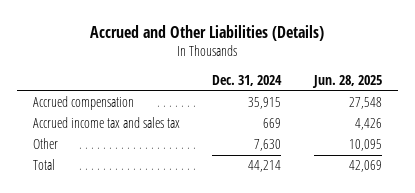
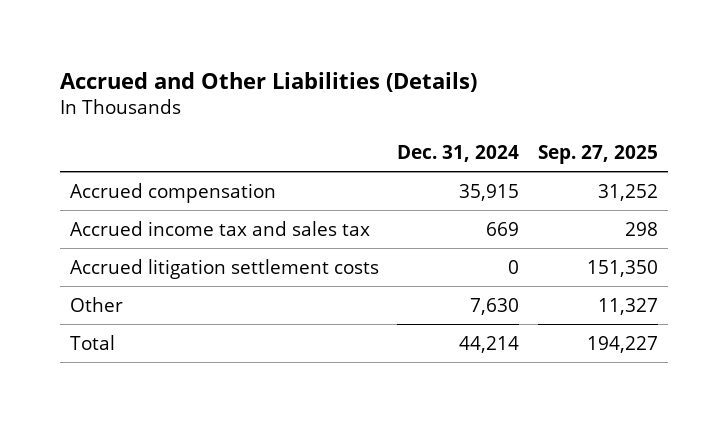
- | Dec. 31, 2024 | Jun. 28, 2025
+ | Dec. 31, 2024 | Sep. 27, 2025
+ Accrued litigation settlement costs | 0 | 151,350

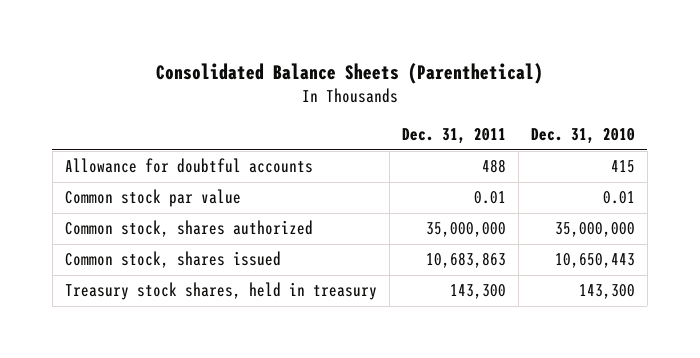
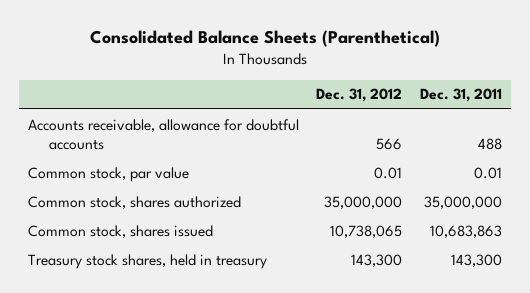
- | Dec. 31, 2011 | Dec. 31, 2010
+ | Dec. 31, 2012 | Dec. 31, 2011
- Allowance for doubtful accounts | 488 | 415
- Common stock par value | 0.01 | 0.01
+ Accounts receivable, allowance for doubtful accounts | 566 | 488
+ Common stock, par value | 0.01 | 0.01

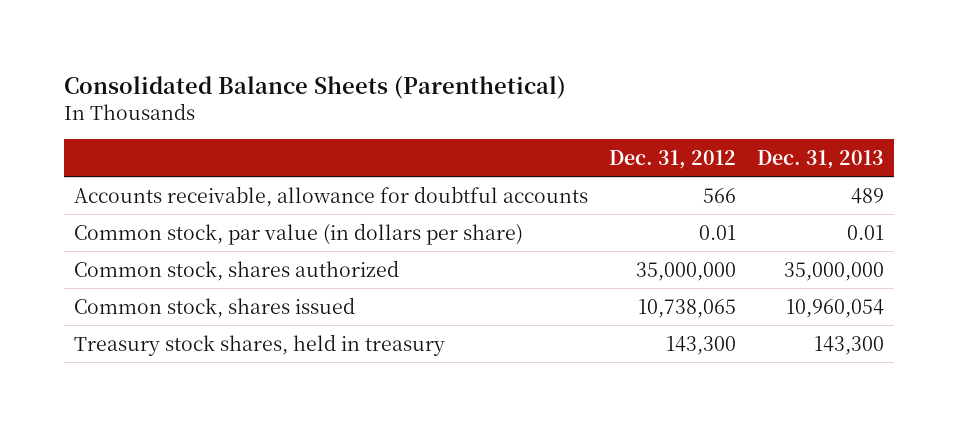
- | Dec. 31, 2012 | Dec. 31, 2011
+ | Dec. 31, 2012 | Dec. 31, 2013
- Common stock, par value | 0.01 | 0.01
+ Common stock, par value (in dollars per share) | 0.01 | 0.01

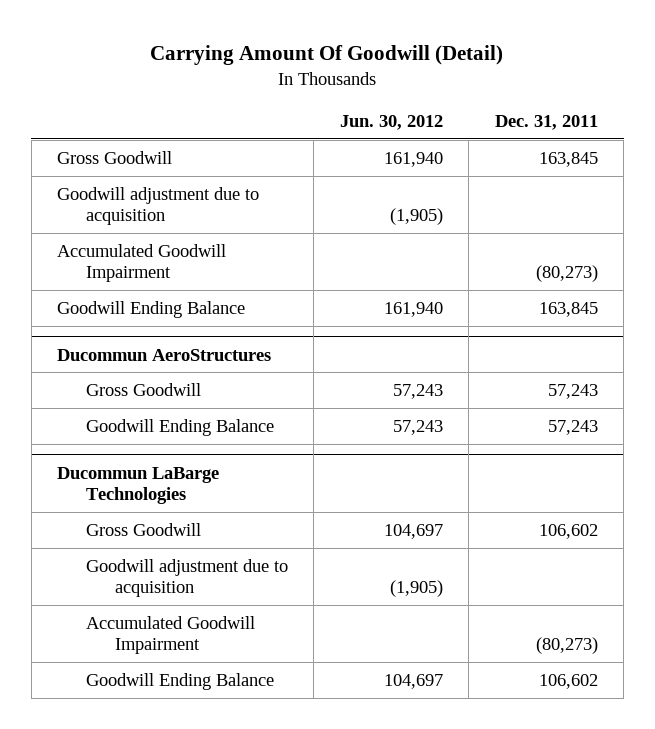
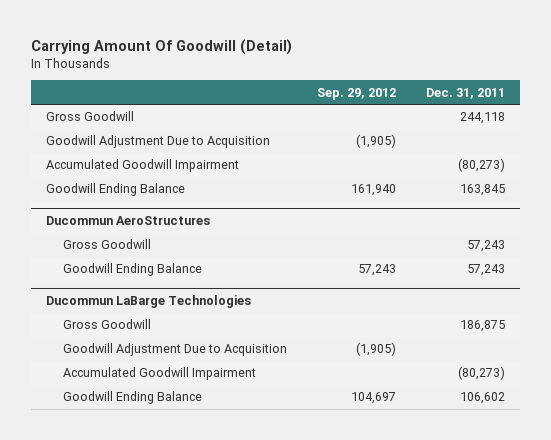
- | Jun. 30, 2012 | Dec. 31, 2011
+ | Sep. 29, 2012 | Dec. 31, 2011
- Gross Goodwill | 161,940 | 163,845
- Goodwill adjustment due to acquisition | (1,905) |
+ Gross Goodwill | | 244,118
+ Goodwill Adjustment Due to Acquisition | (1,905) |
@ Ducommun LaBarge Technologies
- Gross Goodwill | 104,697 | 106,602
- Goodwill adjustment due to acquisition | (1,905) |
+ Gross Goodwill | | 186,875
+ Goodwill Adjustment Due to Acquisition | (1,905) |

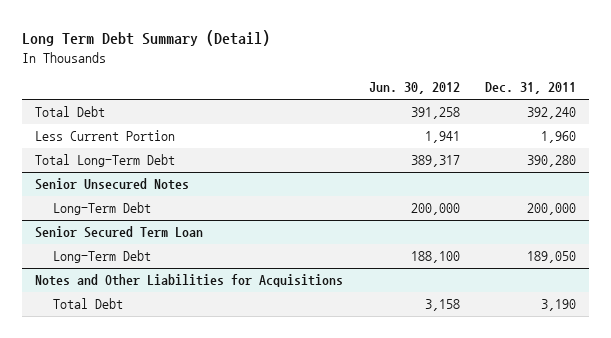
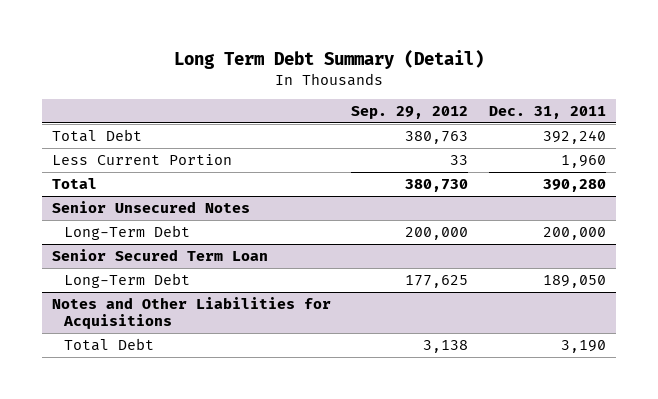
- | Jun. 30, 2012 | Dec. 31, 2011
+ | Sep. 29, 2012 | Dec. 31, 2011
- Total Long-Term Debt | 389,317 | 390,280
+ Total | 380,730 | 390,280

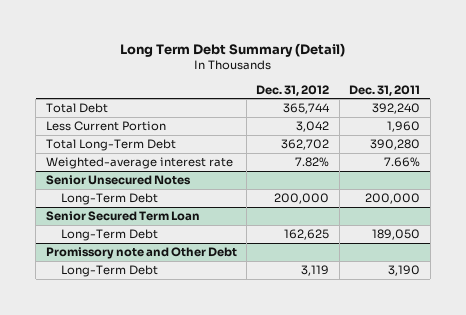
- | Sep. 29, 2012 | Dec. 31, 2011
+ | Dec. 31, 2012 | Dec. 31, 2011
- Total | 380,730 | 390,280
+ Total Long-Term Debt | 362,702 | 390,280
+ Weighted-average interest rate | 7.82% | 7.66%
- Notes and Other Liabilities for Acquisitions
- Total Debt | 3,138 | 3,190
+ Promissory note and Other Debt
+ Long-Term Debt | 3,119 | 3,190

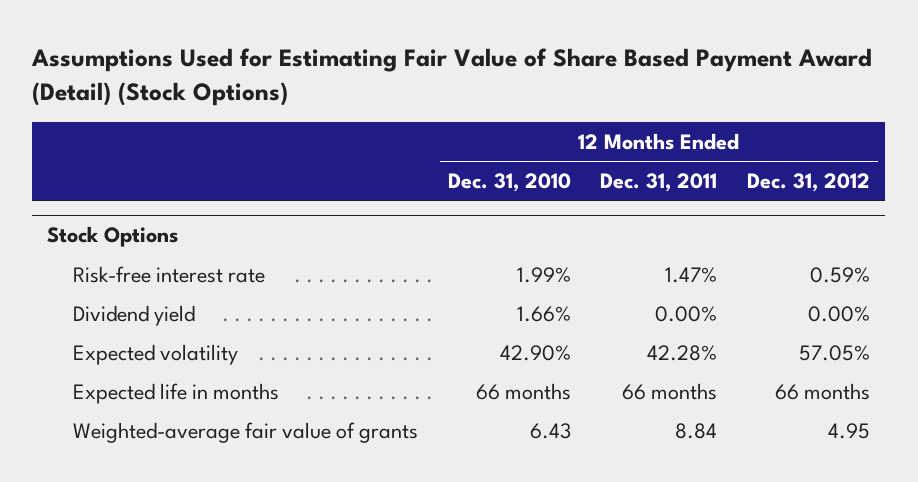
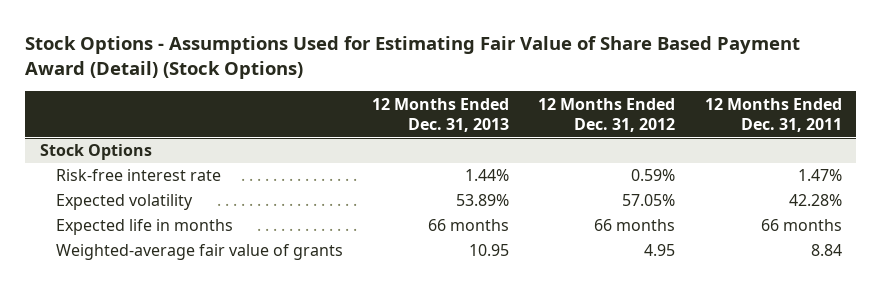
- Assumptions Used for Estimating Fair Value of Share Based Payment Award (Detail) (Stock Options)
+ Stock Options - Assumptions Used for Estimating Fair Value of Share Based Payment Award (Detail) (Stock Options)
- | 12 Months Ended Dec. 31, 2010 | 12 Months Ended Dec. 31, 2011 | 12 Months Ended Dec. 31, 2012
+ | 12 Months Ended Dec. 31, 2013 | 12 Months Ended Dec. 31, 2012 | 12 Months Ended Dec. 31, 2011
@ Stock Options
- Dividend yield | 1.66% | 0.00% | 0.00%

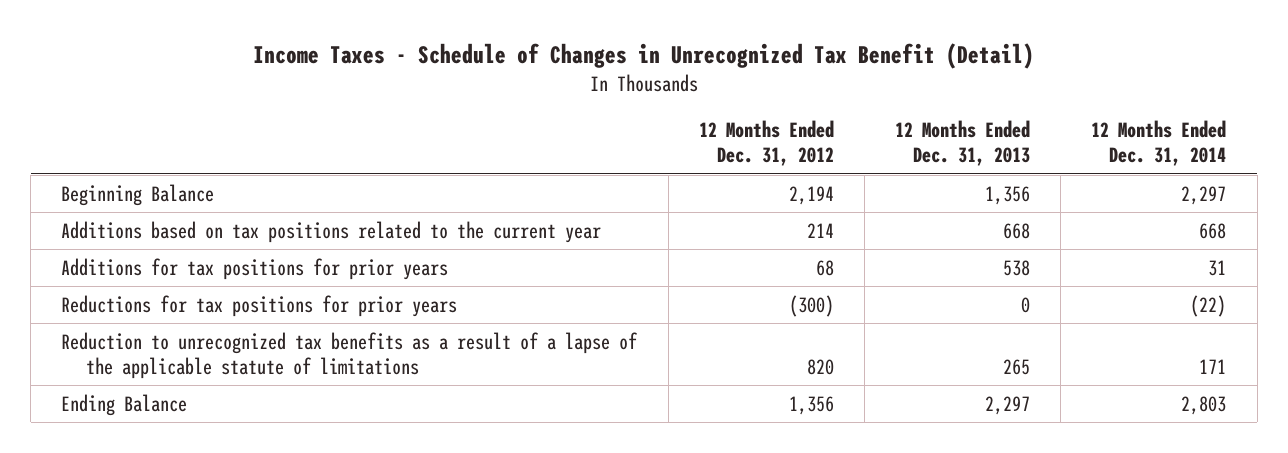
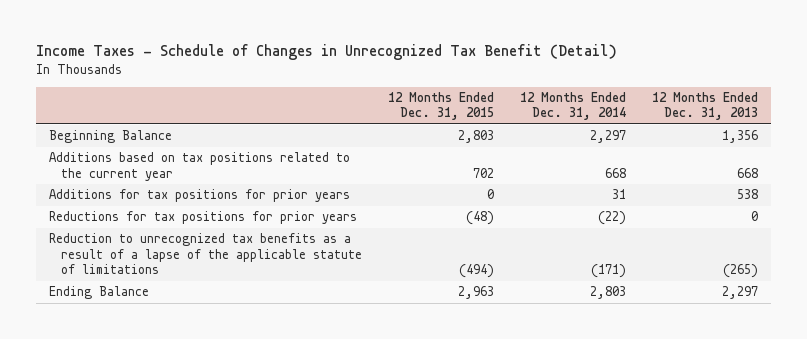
- | 12 Months Ended Dec. 31, 2012 | 12 Months Ended Dec. 31, 2013 | 12 Months Ended Dec. 31, 2014
+ | 12 Months Ended Dec. 31, 2015 | 12 Months Ended Dec. 31, 2014 | 12 Months Ended Dec. 31, 2013
- Reduction to unrecognized tax benefits as a result of a lapse of the applicable statute of limitations | 820 | 265 | 171
+ Reduction to unrecognized tax benefits as a result of a lapse of the applicable statute of limitations | (494) | (171) | (265)

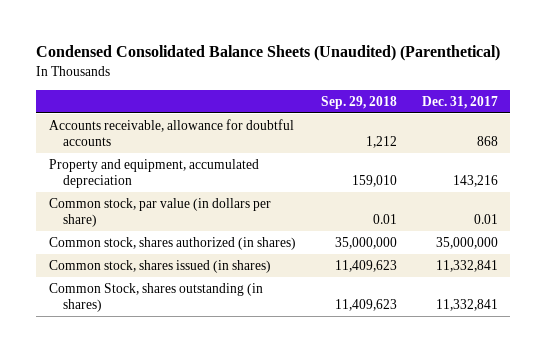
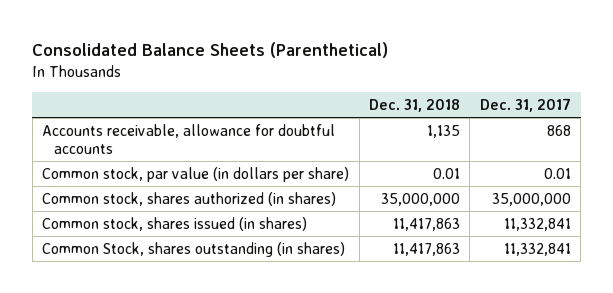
- Condensed Consolidated Balance Sheets (Unaudited) (Parenthetical)
+ Consolidated Balance Sheets (Parenthetical)
- | Sep. 29, 2018 | Dec. 31, 2017
+ | Dec. 31, 2018 | Dec. 31, 2017
- Property and equipment, accumulated depreciation | 159,010 | 143,216

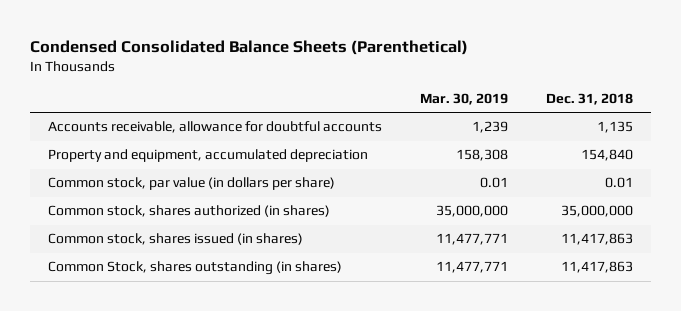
- Consolidated Balance Sheets (Parenthetical)
+ Condensed Consolidated Balance Sheets (Parenthetical)
- | Dec. 31, 2018 | Dec. 31, 2017
+ | Mar. 30, 2019 | Dec. 31, 2018
+ Property and equipment, accumulated depreciation | 158,308 | 154,840

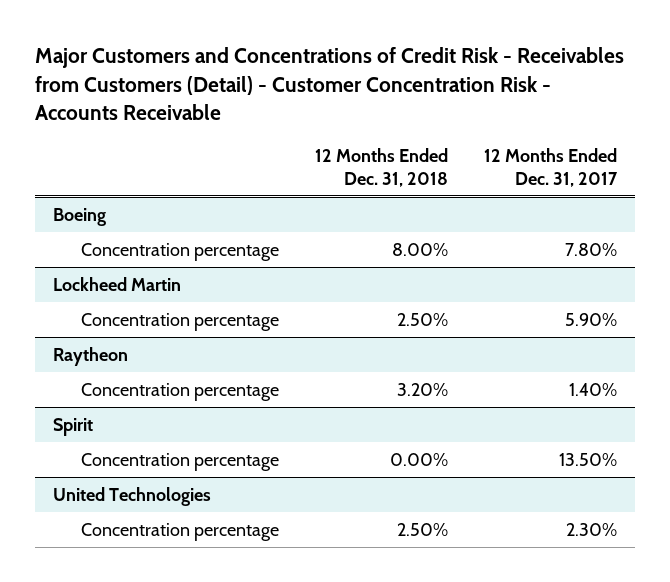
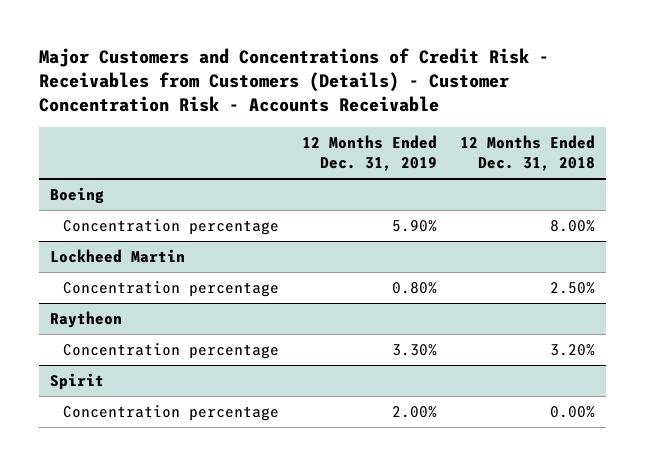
- Major Customers and Concentrations of Credit Risk - Receivables from Customers (Detail) - Customer Concentration Risk - Accounts Receivable
+ Major Customers and Concentrations of Credit Risk - Receivables from Customers (Details) - Customer Concentration Risk - Accounts Receivable
- | 12 Months Ended Dec. 31, 2018 | 12 Months Ended Dec. 31, 2017
+ | 12 Months Ended Dec. 31, 2019 | 12 Months Ended Dec. 31, 2018
- United Technologies
- Concentration percentage | 2.50% | 2.30%

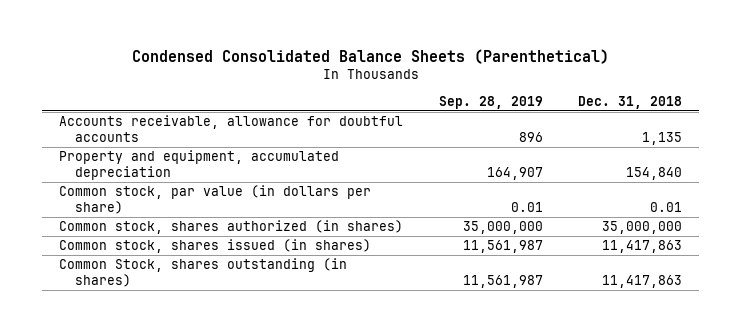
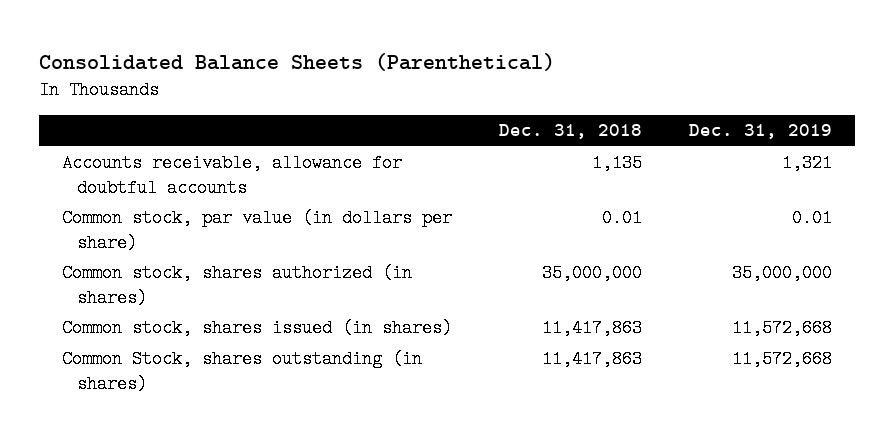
- Condensed Consolidated Balance Sheets (Parenthetical)
+ Consolidated Balance Sheets (Parenthetical)
- | Sep. 28, 2019 | Dec. 31, 2018
+ | Dec. 31, 2018 | Dec. 31, 2019
- Property and equipment, accumulated depreciation | 164,907 | 154,840

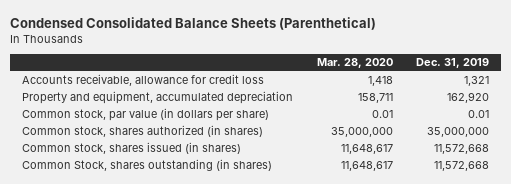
- Consolidated Balance Sheets (Parenthetical)
+ Condensed Consolidated Balance Sheets (Parenthetical)
- | Dec. 31, 2018 | Dec. 31, 2019
+ | Mar. 28, 2020 | Dec. 31, 2019
- Accounts receivable, allowance for doubtful accounts | 1,135 | 1,321
+ Accounts receivable, allowance for credit loss | 1,418 | 1,321
+ Property and equipment, accumulated depreciation | 158,711 | 162,920

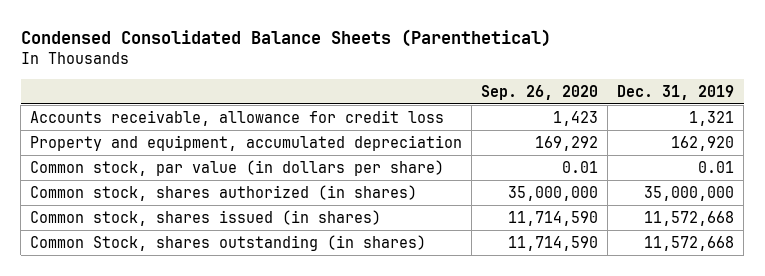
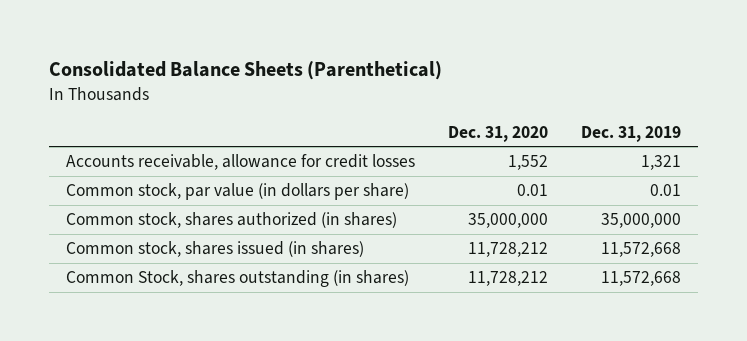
- Condensed Consolidated Balance Sheets (Parenthetical)
+ Consolidated Balance Sheets (Parenthetical)
- | Sep. 26, 2020 | Dec. 31, 2019
+ | Dec. 31, 2020 | Dec. 31, 2019
- Accounts receivable, allowance for credit loss | 1,423 | 1,321
- Property and equipment, accumulated depreciation | 169,292 | 162,920
+ Accounts receivable, allowance for credit losses | 1,552 | 1,321

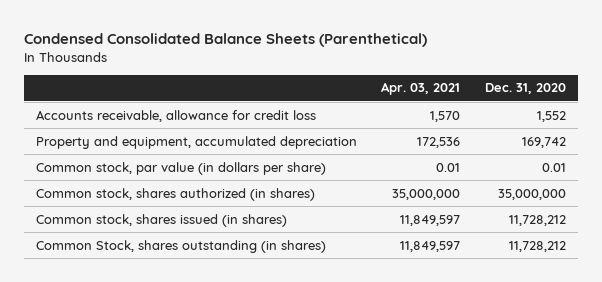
- Consolidated Balance Sheets (Parenthetical)
+ Condensed Consolidated Balance Sheets (Parenthetical)
- | Dec. 31, 2020 | Dec. 31, 2019
+ | Apr. 03, 2021 | Dec. 31, 2020
- Accounts receivable, allowance for credit losses | 1,552 | 1,321
+ Accounts receivable, allowance for credit loss | 1,570 | 1,552
+ Property and equipment, accumulated depreciation | 172,536 | 169,742

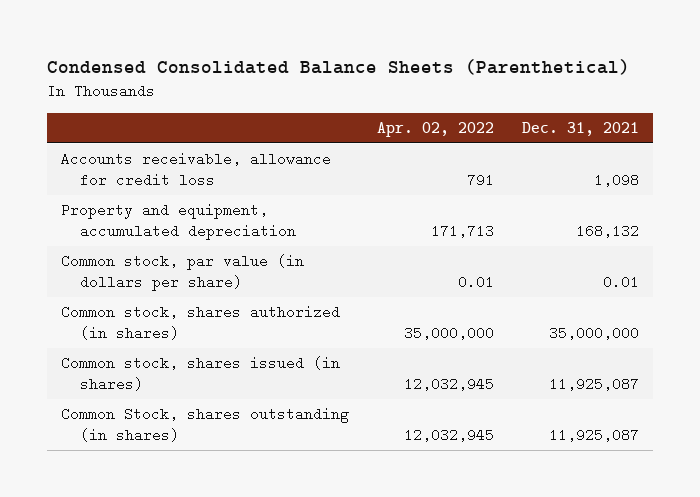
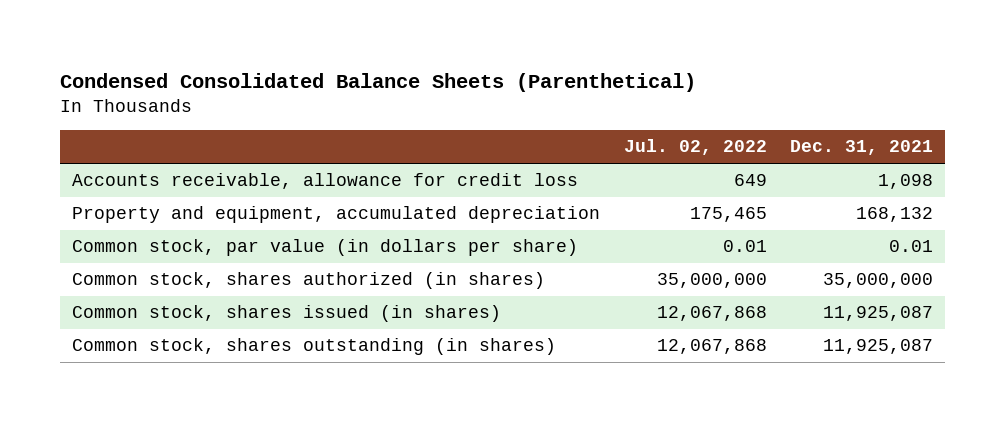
- | Apr. 02, 2022 | Dec. 31, 2021
+ | Jul. 02, 2022 | Dec. 31, 2021
- Common Stock, shares outstanding (in shares) | 12,032,945 | 11,925,087
+ Common stock, shares outstanding (in shares) | 12,067,868 | 11,925,087

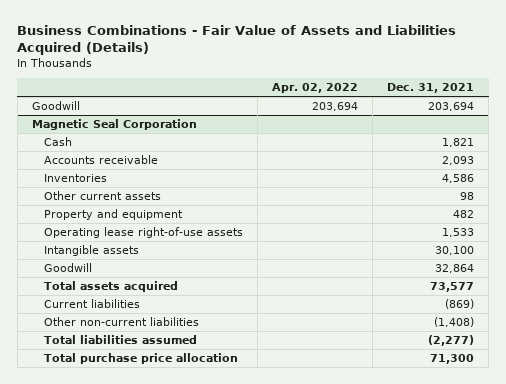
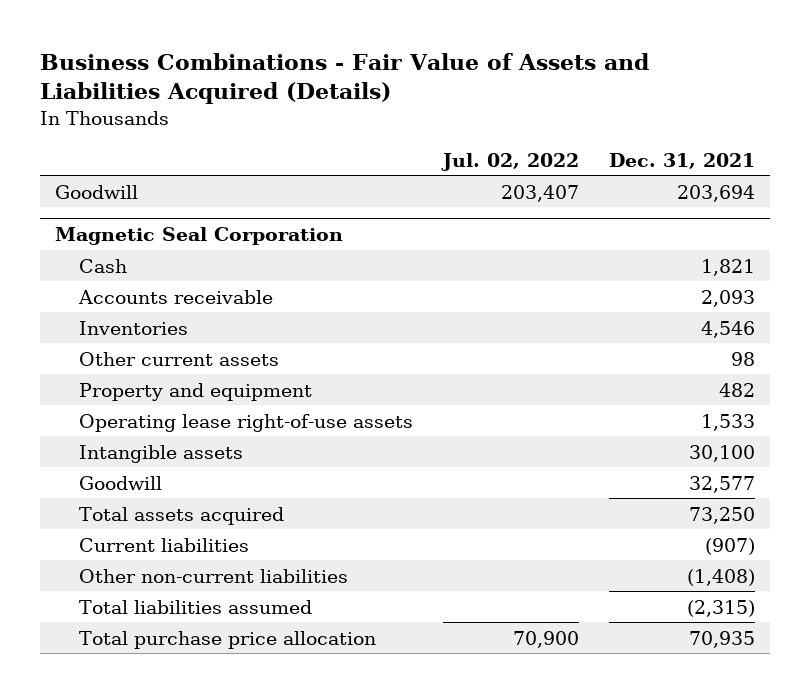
- | Apr. 02, 2022 | Dec. 31, 2021
+ | Jul. 02, 2022 | Dec. 31, 2021
@ Magnetic Seal Corporation
- Inventories | | 4,586
+ Inventories | | 4,546
- Goodwill | | 32,864
- Total assets acquired | | 73,577
- Current liabilities | | (869)
+ Goodwill | | 32,577
+ Total assets acquired | | 73,250
+ Current liabilities | | (907)
- Total liabilities assumed | | (2,277)
- Total purchase price allocation | | 71,300
+ Total liabilities assumed | | (2,315)
+ Total purchase price allocation | 70,900 | 70,935

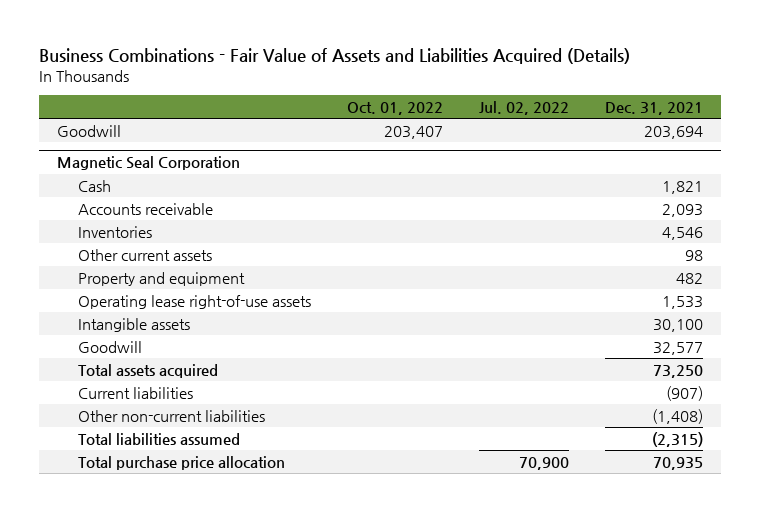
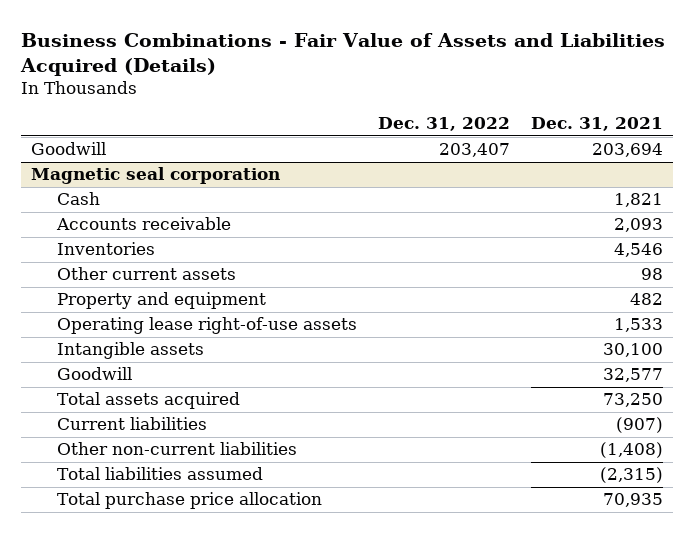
- | Oct. 01, 2022 | Jul. 02, 2022 | Dec. 31, 2021
+ | Dec. 31, 2022 | Dec. 31, 2021
- Magnetic Seal Corporation
+ Magnetic seal corporation

